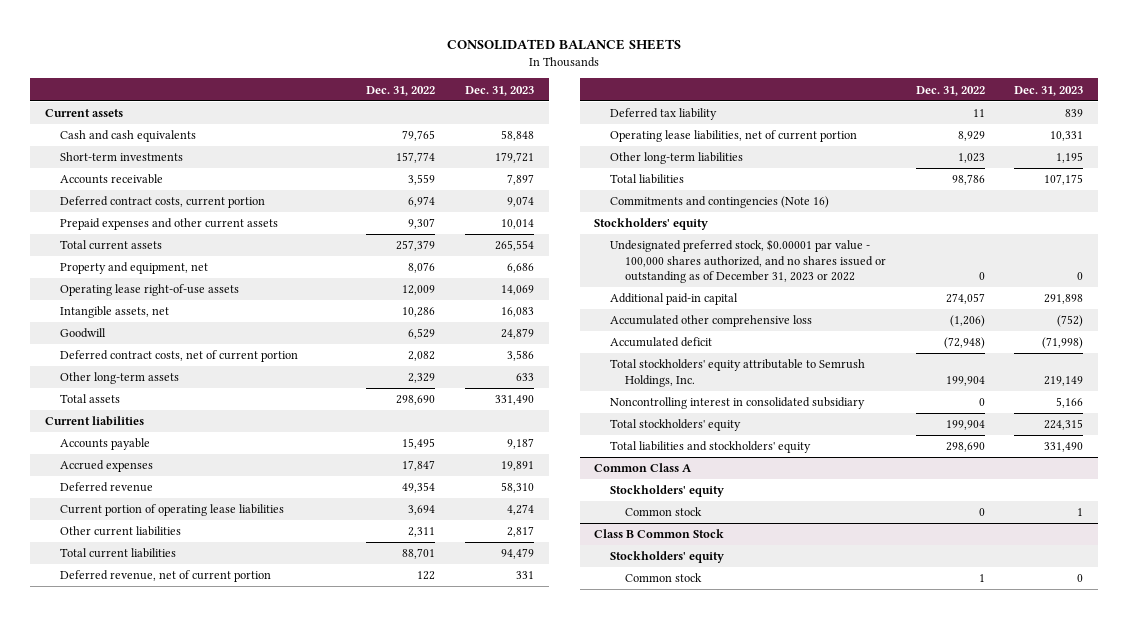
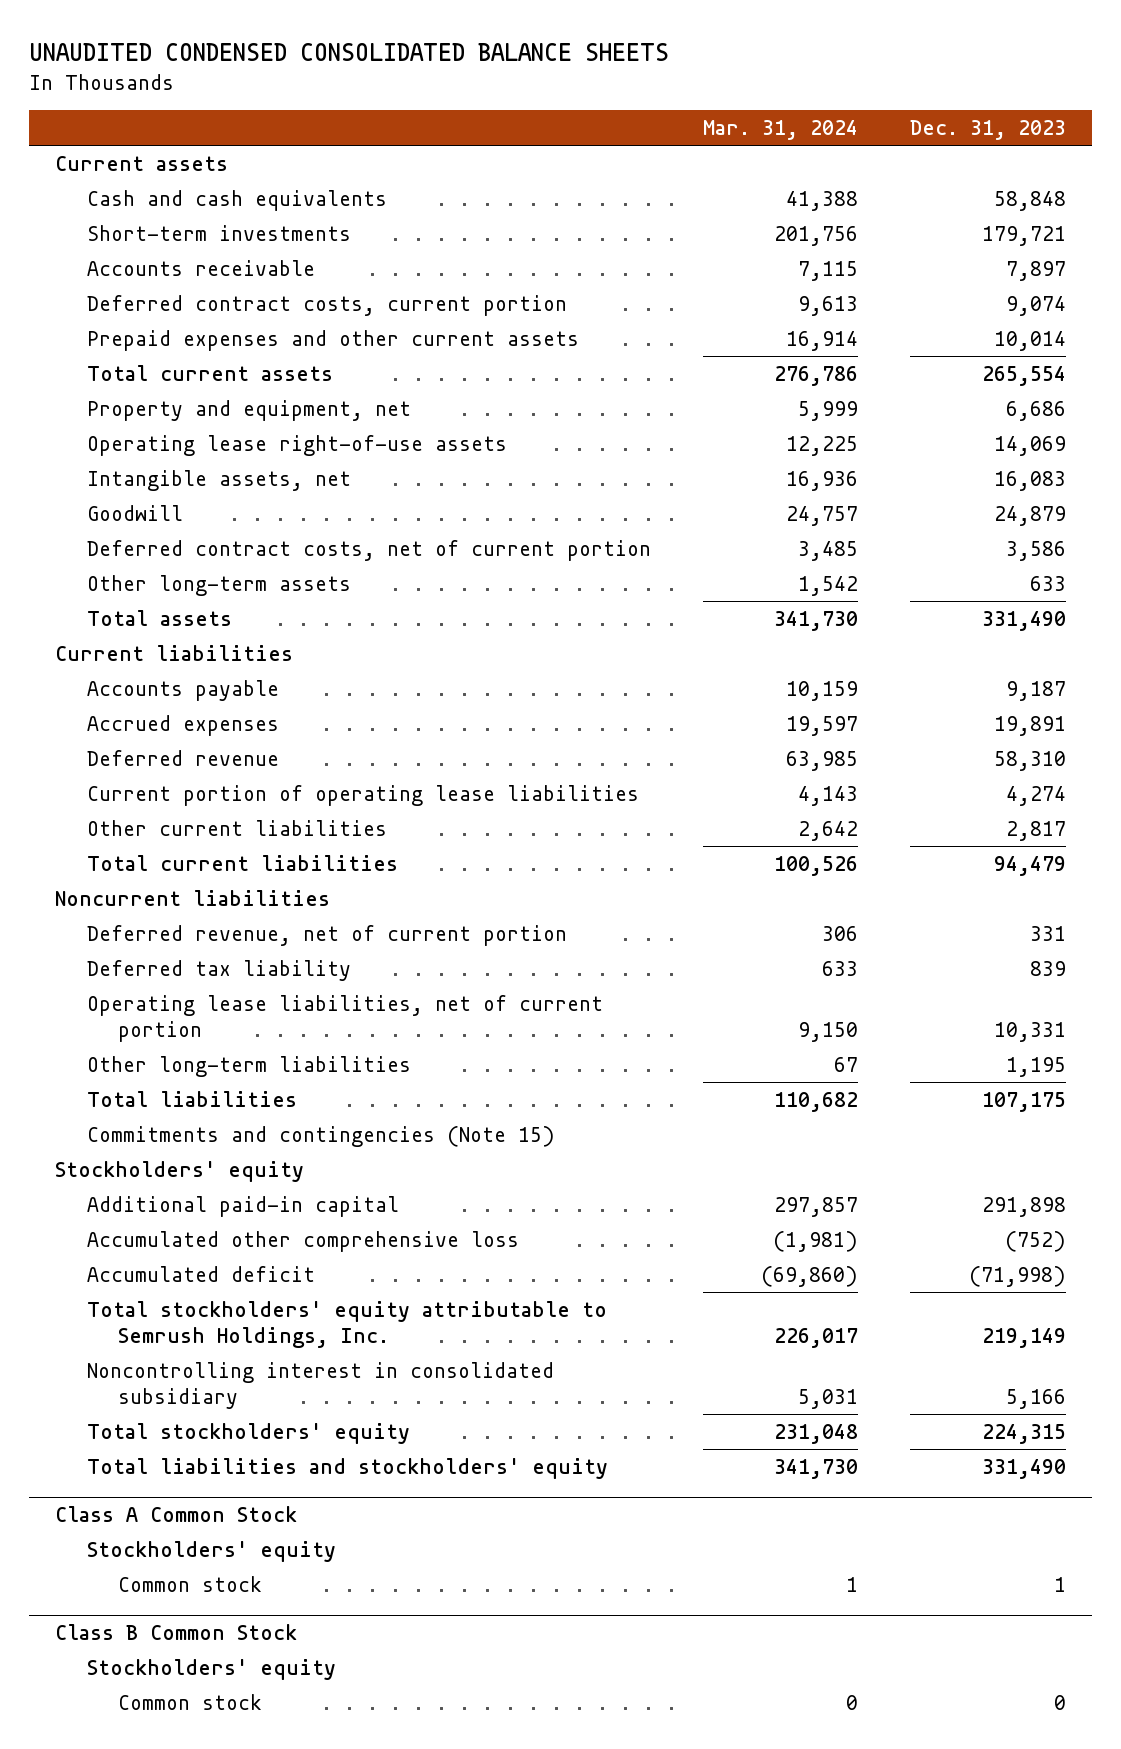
- CONSOLIDATED BALANCE SHEETS
+ UNAUDITED CONDENSED CONSOLIDATED BALANCE SHEETS
- | Dec. 31, 2022 | Dec. 31, 2023
+ | Mar. 31, 2024 | Dec. 31, 2023
+ Noncurrent liabilities
- Commitments and contingencies (Note 16)
+ Commitments and contingencies (Note 15)
- Undesignated preferred stock, $0.00001 par value - 100,000 shares authorized, and no shares issued or outstanding as of December 31, 2023 or 2022 | 0 | 0
- Common Class A
+ Class A Common Stock

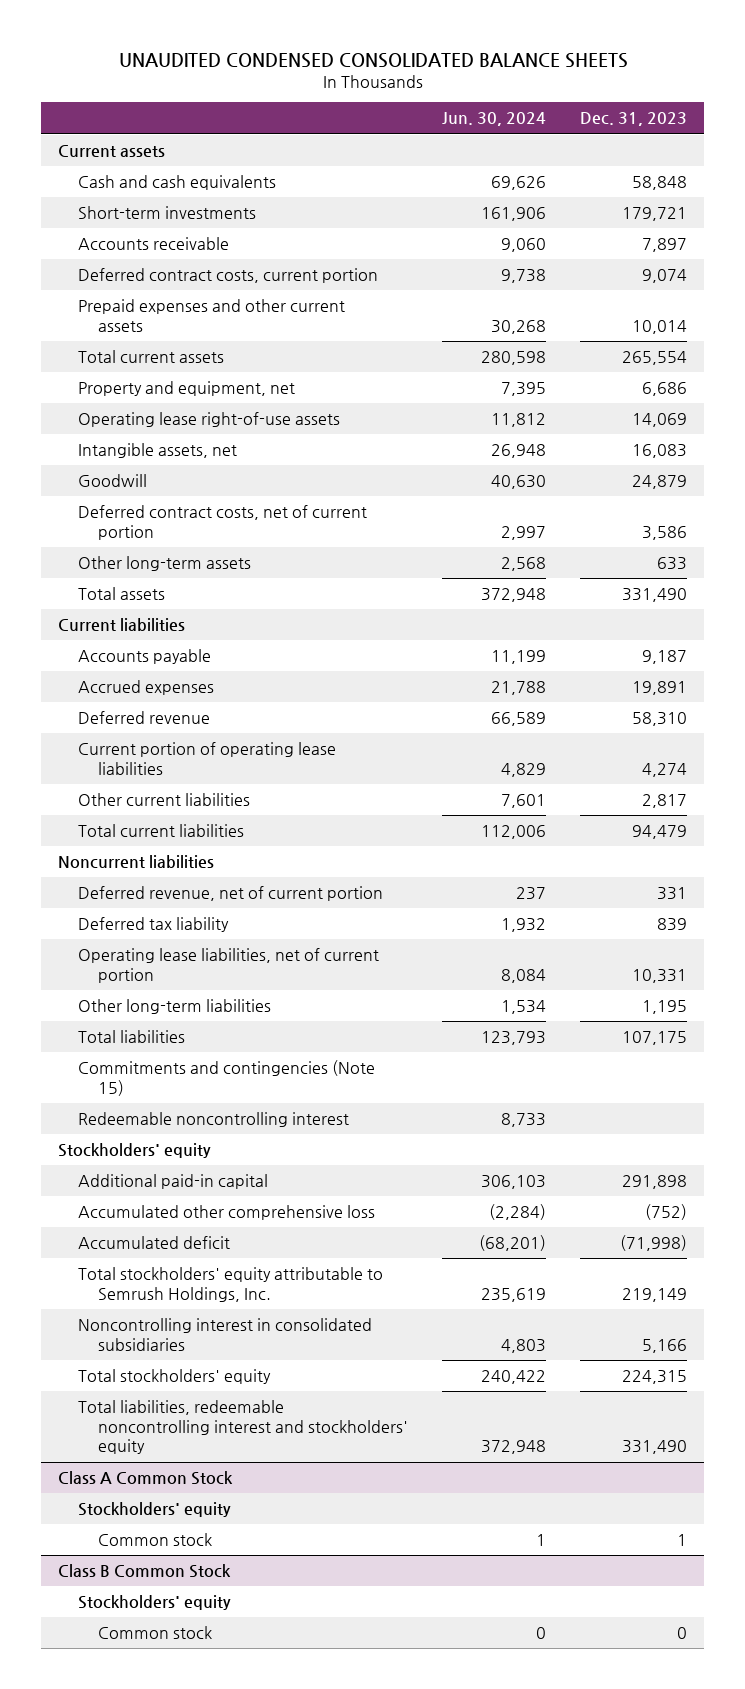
- | Mar. 31, 2024 | Dec. 31, 2023
+ | Jun. 30, 2024 | Dec. 31, 2023
+ Redeemable noncontrolling interest | 8,733 |
- Noncontrolling interest in consolidated subsidiary | 5,031 | 5,166
+ Noncontrolling interest in consolidated subsidiaries | 4,803 | 5,166
- Total liabilities and stockholders' equity | 341,730 | 331,490
+ Total liabilities, redeemable noncontrolling interest and stockholders' equity | 372,948 | 331,490

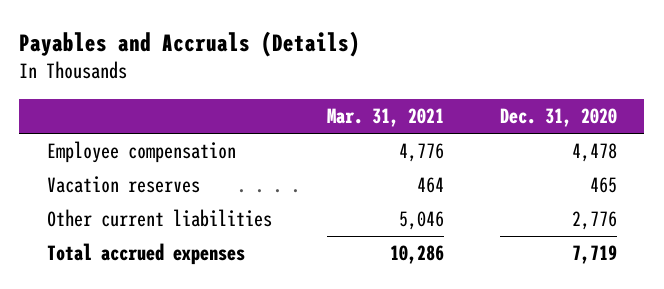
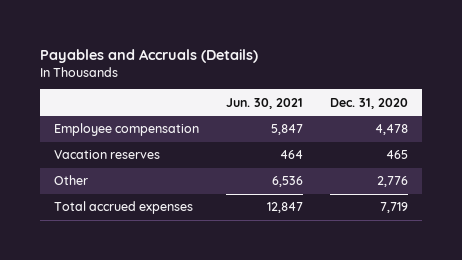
- | Mar. 31, 2021 | Dec. 31, 2020
+ | Jun. 30, 2021 | Dec. 31, 2020
- Other current liabilities | 5,046 | 2,776
+ Other | 6,536 | 2,776

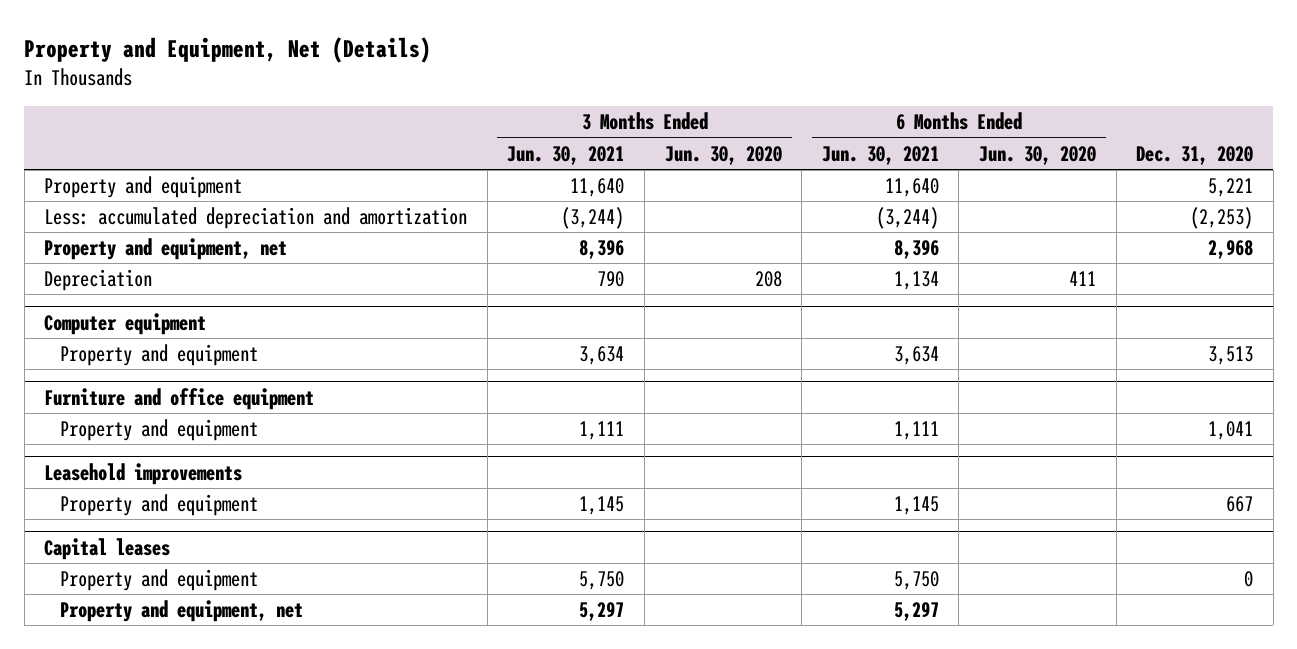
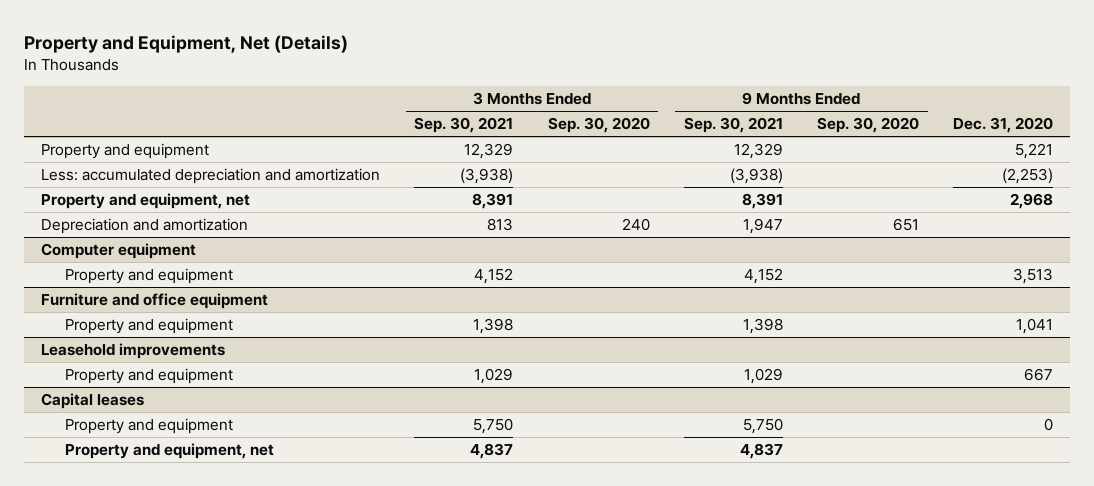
- | 3 Months Ended Jun. 30, 2021 | 3 Months Ended Jun. 30, 2020 | 6 Months Ended Jun. 30, 2021 | 6 Months Ended Jun. 30, 2020 | Dec. 31, 2020
+ | 3 Months Ended Sep. 30, 2021 | 3 Months Ended Sep. 30, 2020 | 9 Months Ended Sep. 30, 2021 | 9 Months Ended Sep. 30, 2020 | Dec. 31, 2020
- Depreciation | 790 | 208 | 1,134 | 411 |
+ Depreciation and amortization | 813 | 240 | 1,947 | 651 |

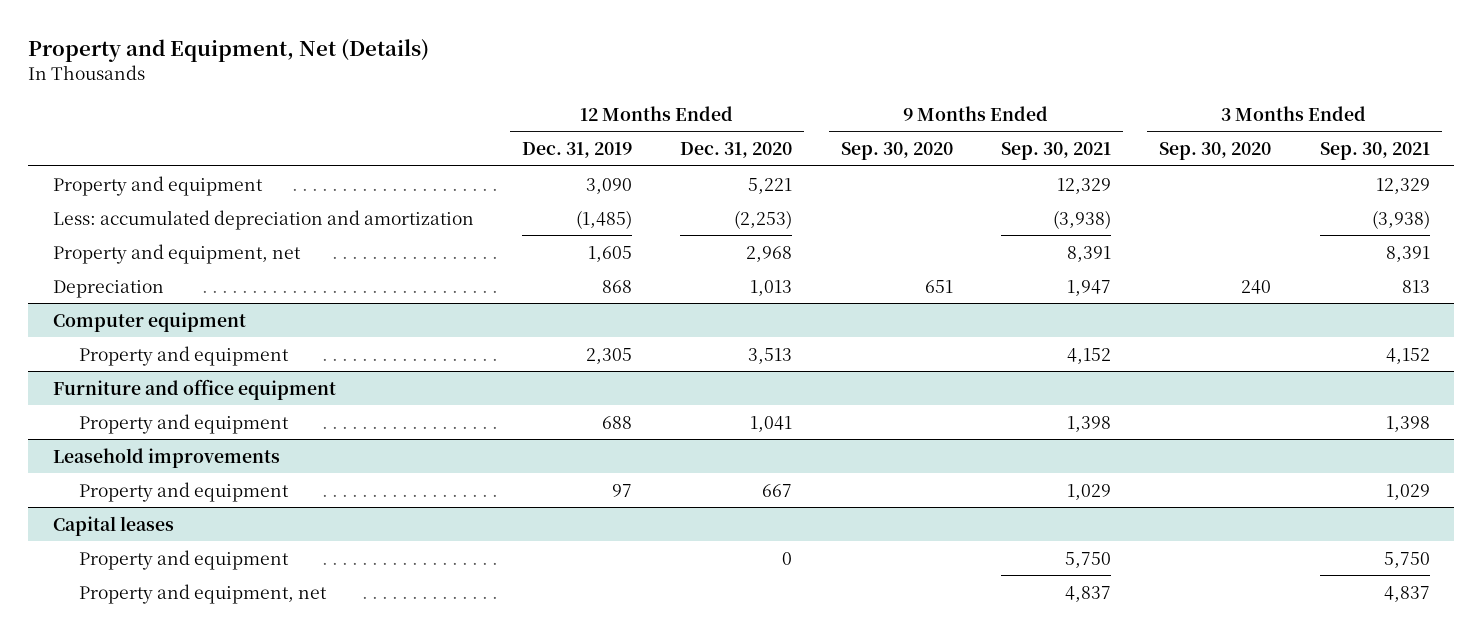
- | 3 Months Ended Sep. 30, 2021 | 3 Months Ended Sep. 30, 2020 | 9 Months Ended Sep. 30, 2021 | 9 Months Ended Sep. 30, 2020 | Dec. 31, 2020
+ | 12 Months Ended Dec. 31, 2019 | 12 Months Ended Dec. 31, 2020 | 9 Months Ended Sep. 30, 2020 | 9 Months Ended Sep. 30, 2021 | 3 Months Ended Sep. 30, 2020 | 3 Months Ended Sep. 30, 2021
- Depreciation and amortization | 813 | 240 | 1,947 | 651 |
+ Depreciation | 868 | 1,013 | 651 | 1,947 | 240 | 813

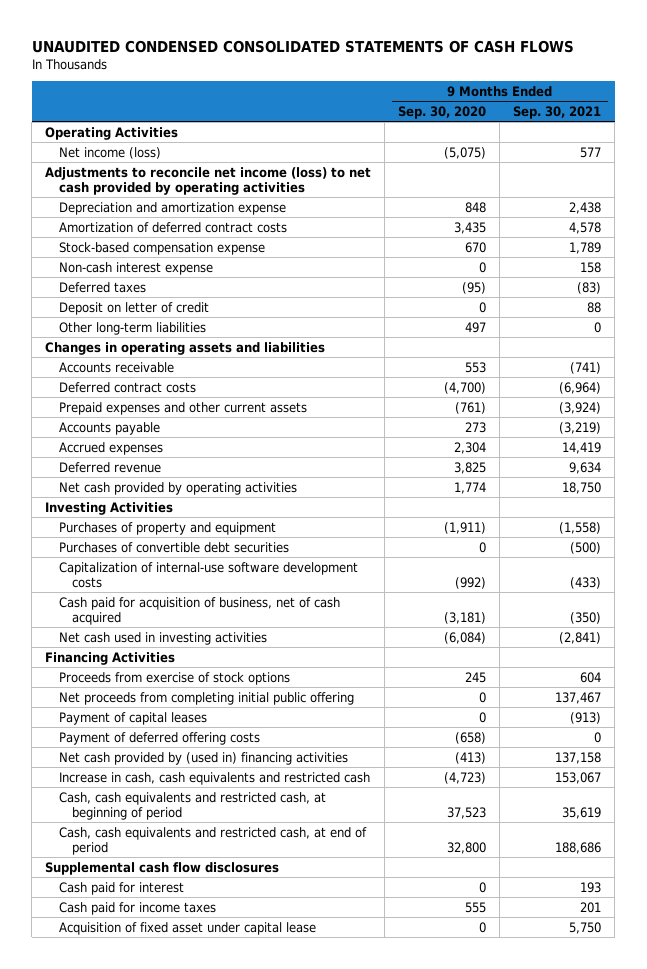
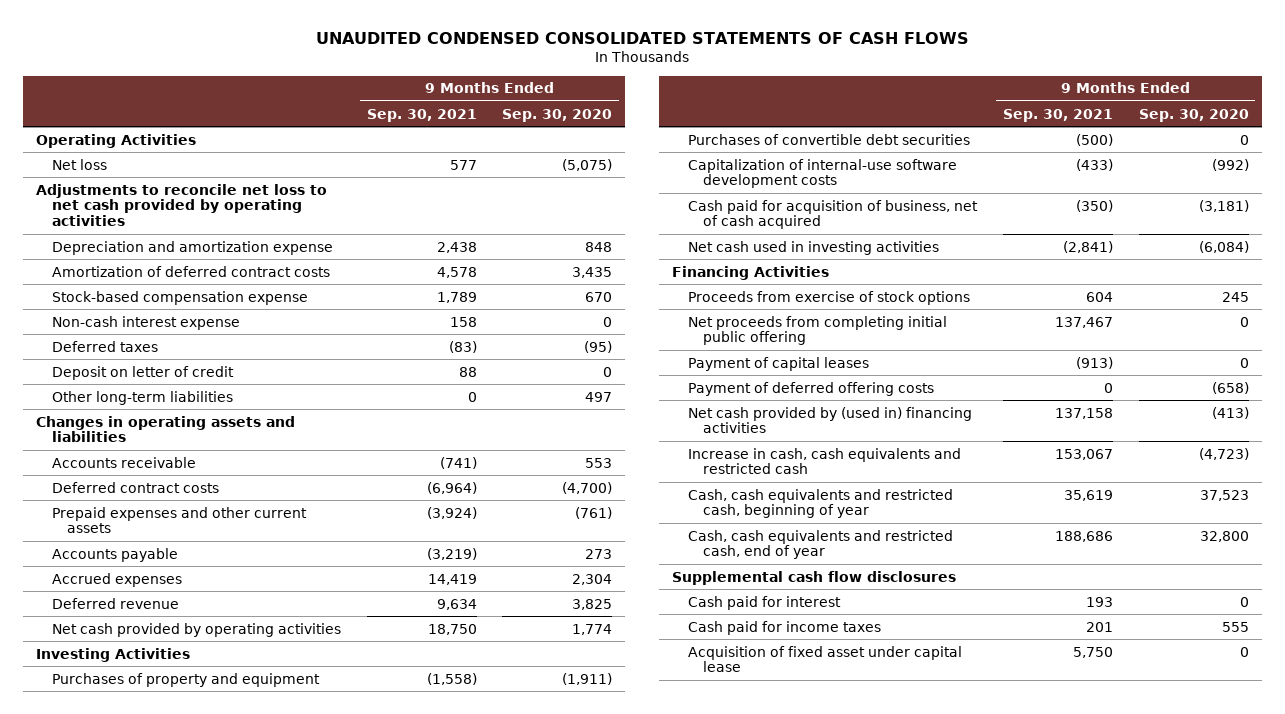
- | 9 Months Ended Sep. 30, 2020 | 9 Months Ended Sep. 30, 2021
+ | 9 Months Ended Sep. 30, 2021 | 9 Months Ended Sep. 30, 2020
- Net income (loss) | (5,075) | 577
- Adjustments to reconcile net income (loss) to net cash provided by operating activities
+ Net loss | 577 | (5,075)
+ Adjustments to reconcile net loss to net cash provided by operating activities
- Cash, cash equivalents and restricted cash, at beginning of period | 37,523 | 35,619
- Cash, cash equivalents and restricted cash, at end of period | 32,800 | 188,686
+ Cash, cash equivalents and restricted cash, beginning of year | 35,619 | 37,523
+ Cash, cash equivalents and restricted cash, end of year | 188,686 | 32,800

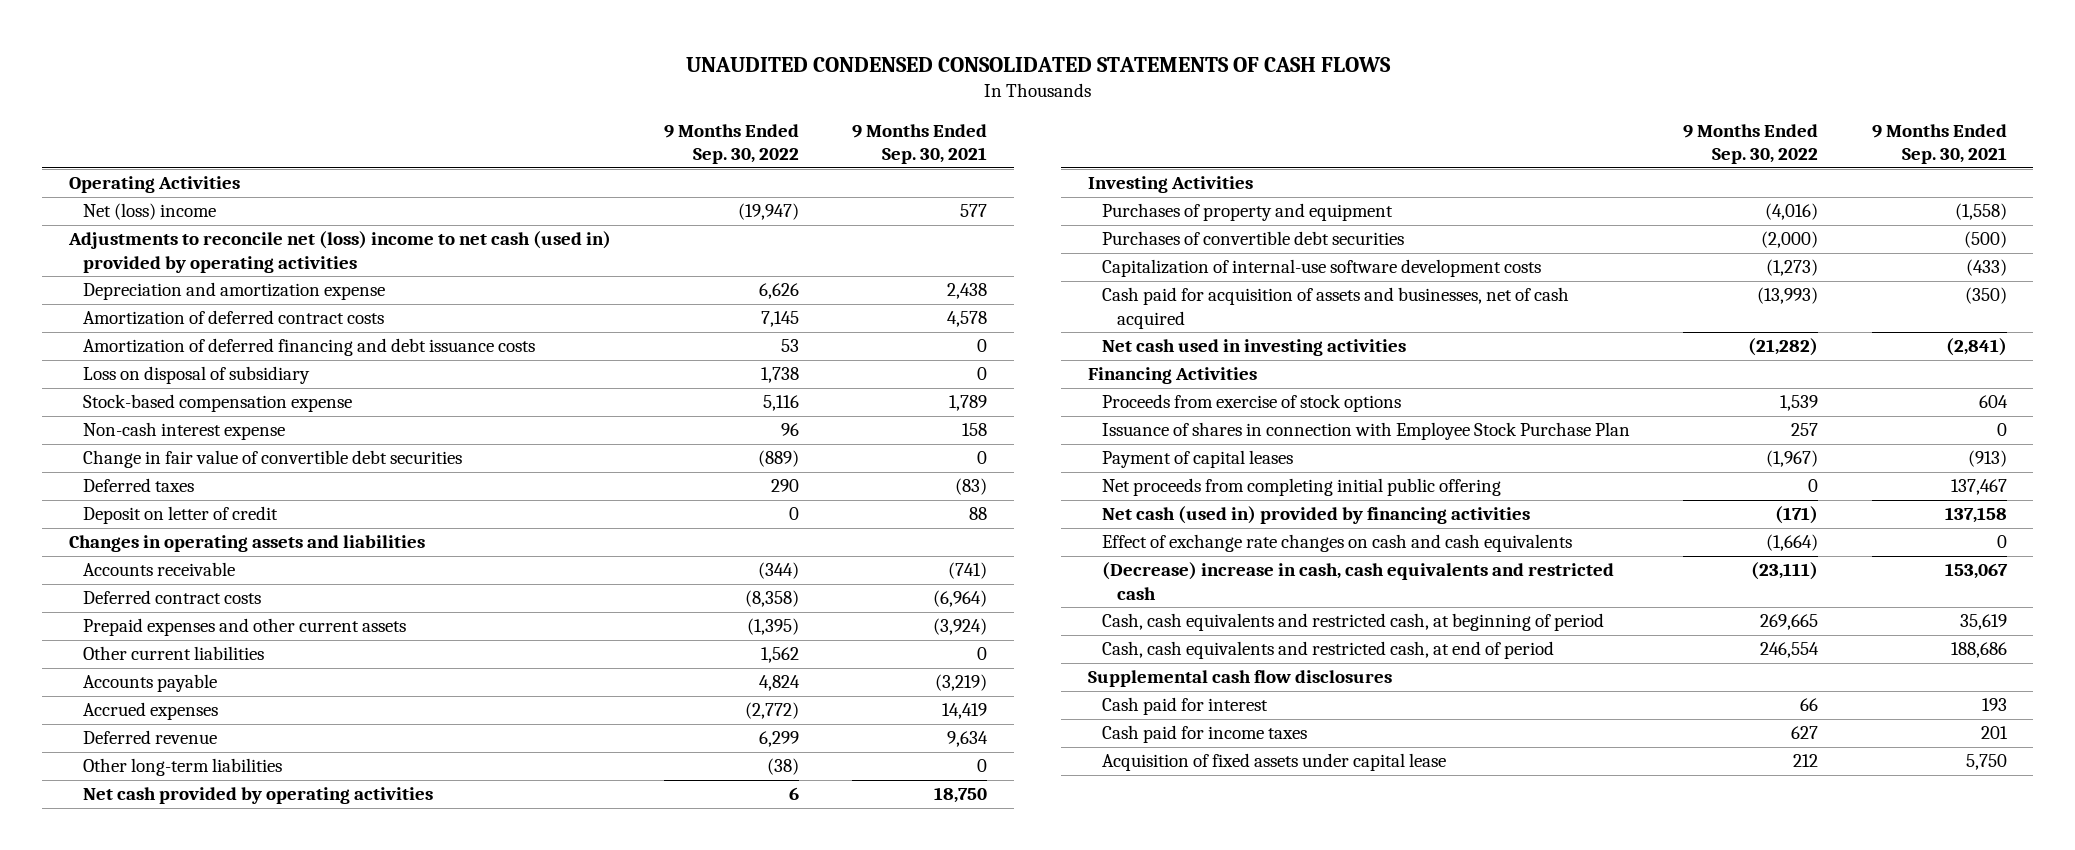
- | 9 Months Ended Sep. 30, 2021 | 9 Months Ended Sep. 30, 2020
+ | 9 Months Ended Sep. 30, 2022 | 9 Months Ended Sep. 30, 2021
- Net loss | 577 | (5,075)
- Adjustments to reconcile net loss to net cash provided by operating activities
+ Net (loss) income | (19,947) | 577
+ Adjustments to reconcile net (loss) income to net cash (used in) provided by operating activities
+ Amortization of deferred financing and debt issuance costs | 53 | 0
+ Loss on disposal of subsidiary | 1,738 | 0
+ Change in fair value of convertible debt securities | (889) | 0
+ Other current liabilities | 1,562 | 0
moved down: Other long-term liabilities | (38) | 0
- Cash paid for acquisition of business, net of cash acquired | (350) | (3,181)
+ Cash paid for acquisition of assets and businesses, net of cash acquired | (13,993) | (350)
+ Issuance of shares in connection with Employee Stock Purchase Plan | 257 | 0
- Payment of deferred offering costs | 0 | (658)
- Net cash provided by (used in) financing activities | 137,158 | (413)
- Increase in cash, cash equivalents and restricted cash | 153,067 | (4,723)
- Cash, cash equivalents and restricted cash, beginning of year | 35,619 | 37,523
- Cash, cash equivalents and restricted cash, end of year | 188,686 | 32,800
moved down: Net proceeds from completing initial public offering | 0 | 137,467
+ Net cash (used in) provided by financing activities | (171) | 137,158
+ Effect of exchange rate changes on cash and cash equivalents | (1,664) | 0
+ (Decrease) increase in cash, cash equivalents and restricted cash | (23,111) | 153,067
+ Cash, cash equivalents and restricted cash, at beginning of period | 269,665 | 35,619
+ Cash, cash equivalents and restricted cash, at end of period | 246,554 | 188,686
- Acquisition of fixed asset under capital lease | 5,750 | 0
+ Acquisition of fixed assets under capital lease | 212 | 5,750

